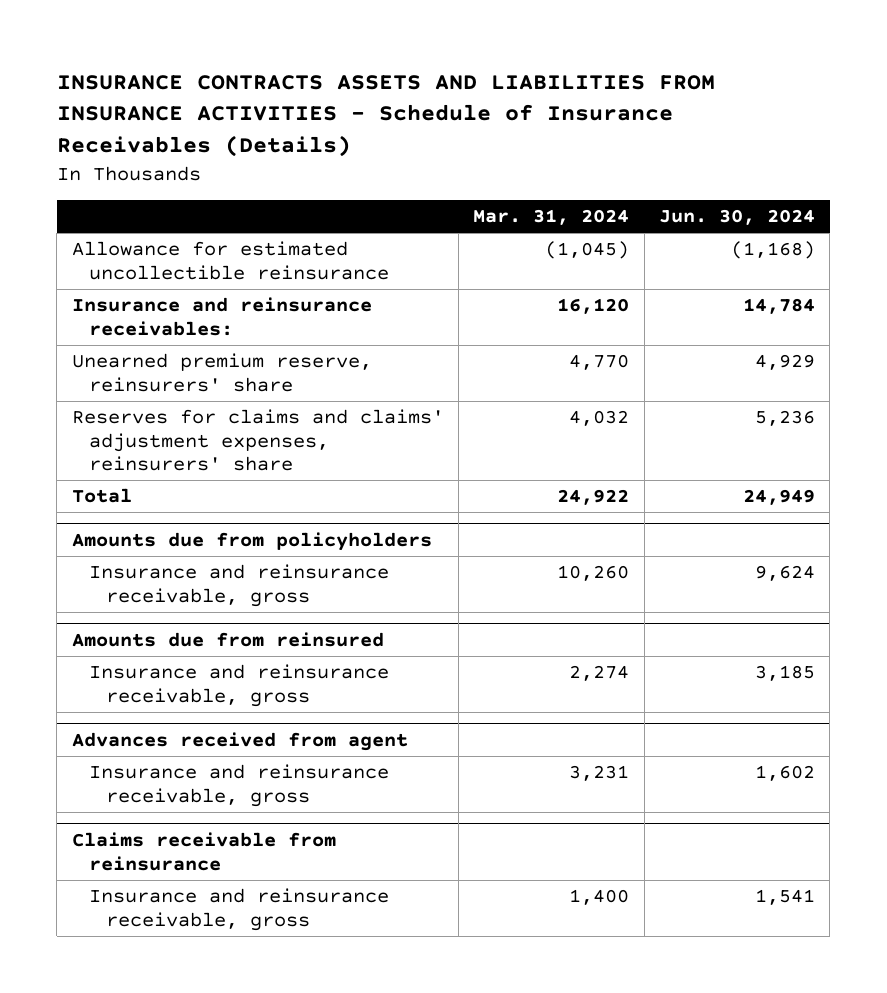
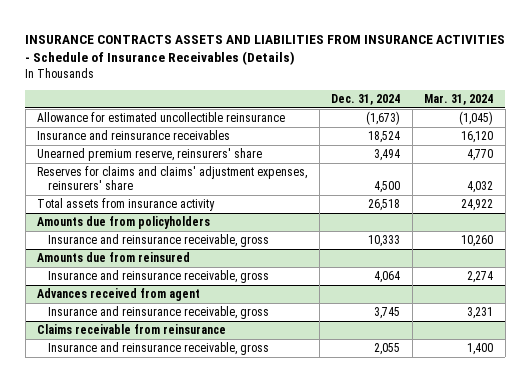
- | Mar. 31, 2024 | Jun. 30, 2024
+ | Dec. 31, 2024 | Mar. 31, 2024
- Insurance and reinsurance receivables: | 16,120 | 14,784
+ Insurance and reinsurance receivables | 18,524 | 16,120
- Total | 24,922 | 24,949
+ Total assets from insurance activity | 26,518 | 24,922

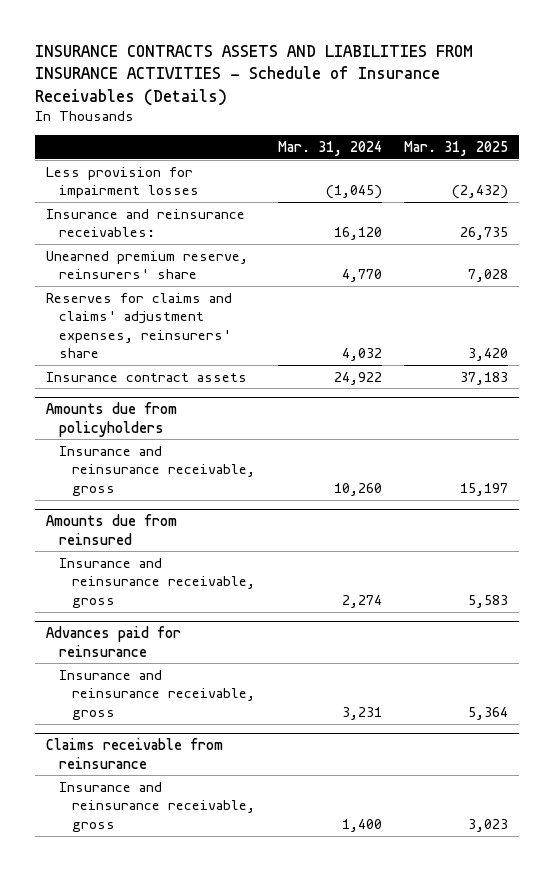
- | Dec. 31, 2024 | Mar. 31, 2024
+ | Mar. 31, 2024 | Mar. 31, 2025
- Allowance for estimated uncollectible reinsurance | (1,673) | (1,045)
- Insurance and reinsurance receivables | 18,524 | 16,120
+ Less provision for impairment losses | (1,045) | (2,432)
+ Insurance and reinsurance receivables: | 16,120 | 26,735
- Total assets from insurance activity | 26,518 | 24,922
+ Insurance contract assets | 24,922 | 37,183
- Advances received from agent
+ Advances paid for reinsurance

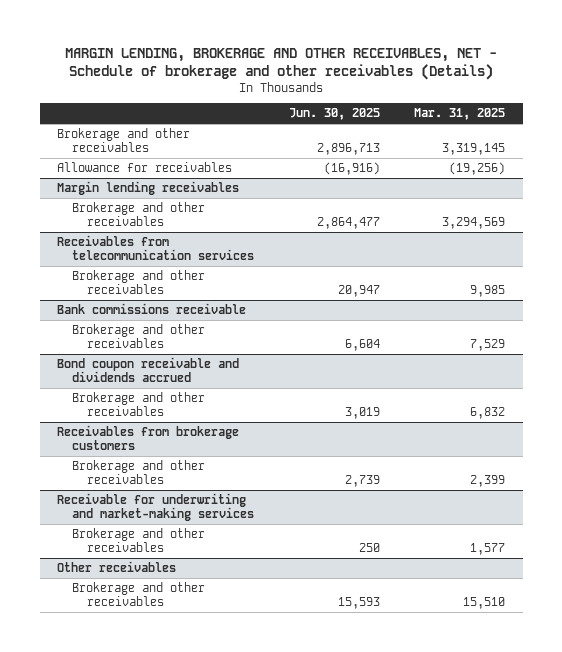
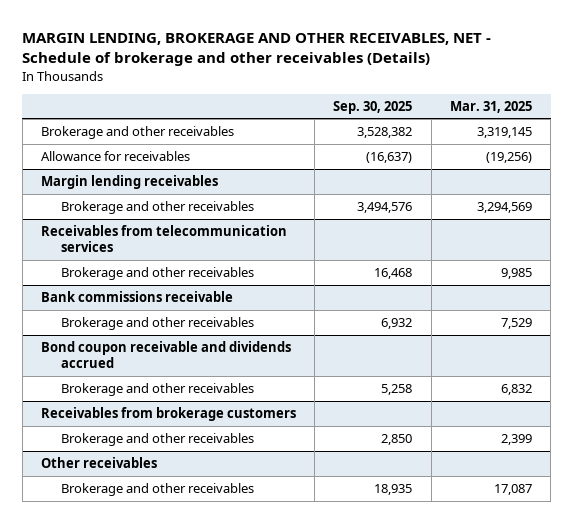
- | Jun. 30, 2025 | Mar. 31, 2025
+ | Sep. 30, 2025 | Mar. 31, 2025
- Receivable for underwriting and market-making services
- Brokerage and other receivables | 250 | 1,577
@ Other receivables
- Brokerage and other receivables | 15,593 | 15,510
+ Brokerage and other receivables | 18,935 | 17,087

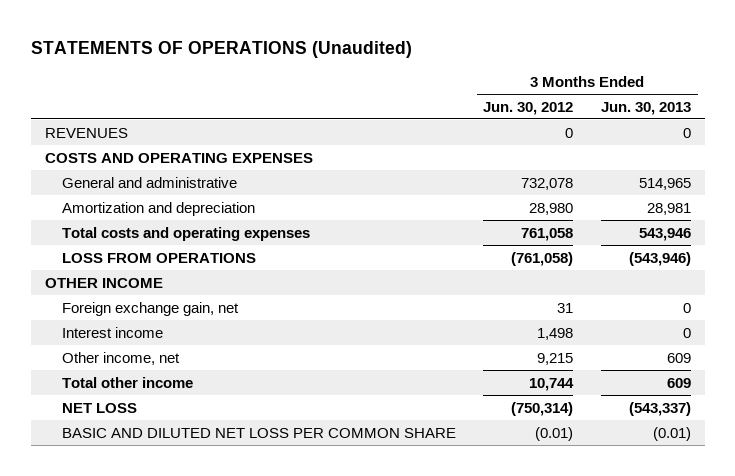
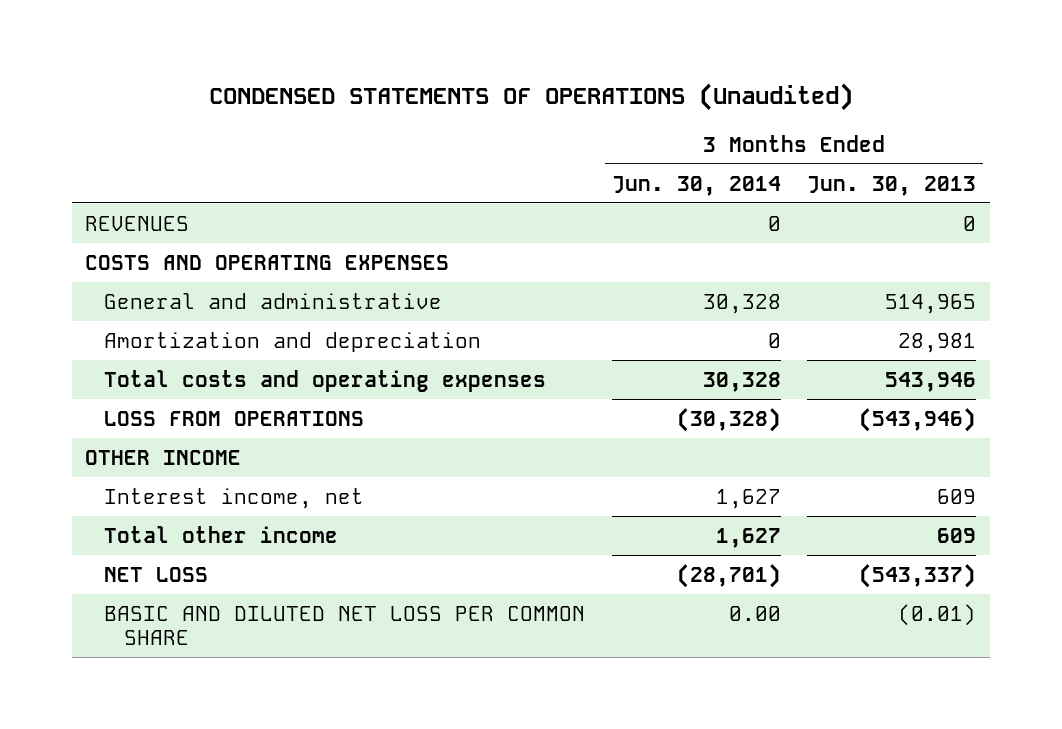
- STATEMENTS OF OPERATIONS (Unaudited)
+ CONDENSED STATEMENTS OF OPERATIONS (Unaudited)
- | 3 Months Ended Jun. 30, 2012 | 3 Months Ended Jun. 30, 2013
+ | 3 Months Ended Jun. 30, 2014 | 3 Months Ended Jun. 30, 2013
- Foreign exchange gain, net | 31 | 0
- Interest income | 1,498 | 0
- Other income, net | 9,215 | 609
+ Interest income, net | 1,627 | 609

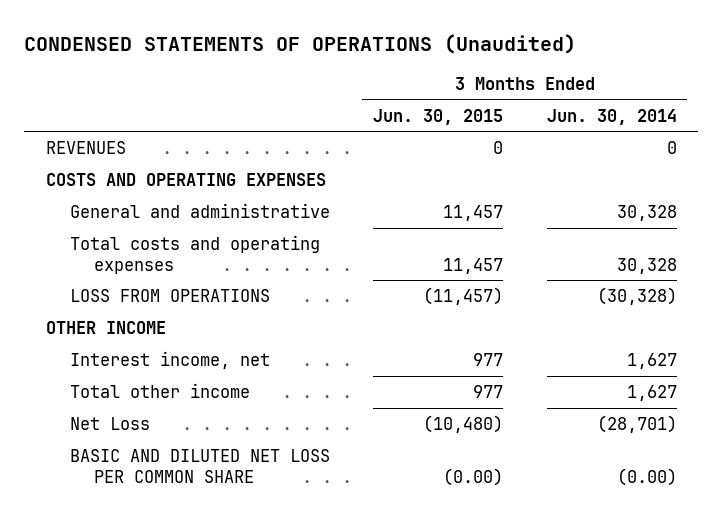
- | 3 Months Ended Jun. 30, 2014 | 3 Months Ended Jun. 30, 2013
+ | 3 Months Ended Jun. 30, 2015 | 3 Months Ended Jun. 30, 2014
- Amortization and depreciation | 0 | 28,981
- NET LOSS | (28,701) | (543,337)
- BASIC AND DILUTED NET LOSS PER COMMON SHARE | 0.00 | (0.01)
+ Net Loss | (10,480) | (28,701)
+ BASIC AND DILUTED NET LOSS PER COMMON SHARE | (0.00) | (0.00)

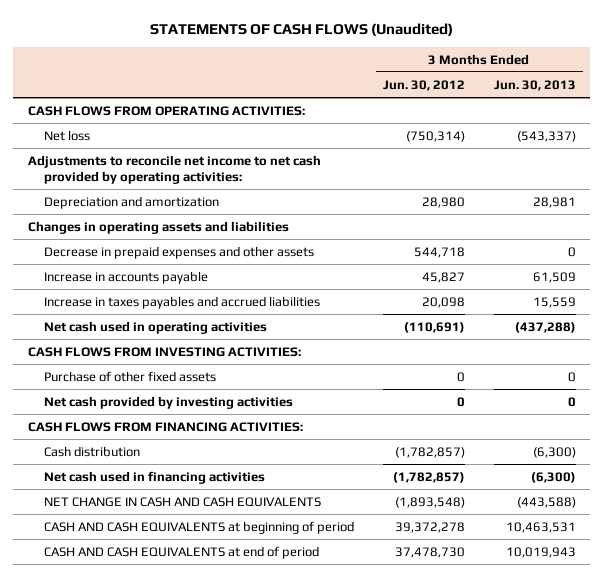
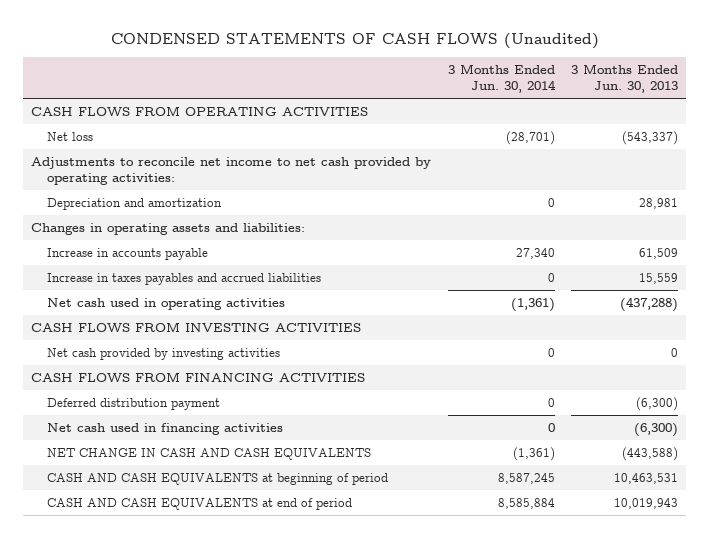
- STATEMENTS OF CASH FLOWS (Unaudited)
+ CONDENSED STATEMENTS OF CASH FLOWS (Unaudited)
- | 3 Months Ended Jun. 30, 2012 | 3 Months Ended Jun. 30, 2013
+ | 3 Months Ended Jun. 30, 2014 | 3 Months Ended Jun. 30, 2013
- CASH FLOWS FROM OPERATING ACTIVITIES:
+ CASH FLOWS FROM OPERATING ACTIVITIES
- Changes in operating assets and liabilities
- Decrease in prepaid expenses and other assets | 544,718 | 0
+ Changes in operating assets and liabilities:
- CASH FLOWS FROM INVESTING ACTIVITIES:
- Purchase of other fixed assets | 0 | 0
+ CASH FLOWS FROM INVESTING ACTIVITIES
- CASH FLOWS FROM FINANCING ACTIVITIES:
- Cash distribution | (1,782,857) | (6,300)
+ CASH FLOWS FROM FINANCING ACTIVITIES
+ Deferred distribution payment | 0 | (6,300)

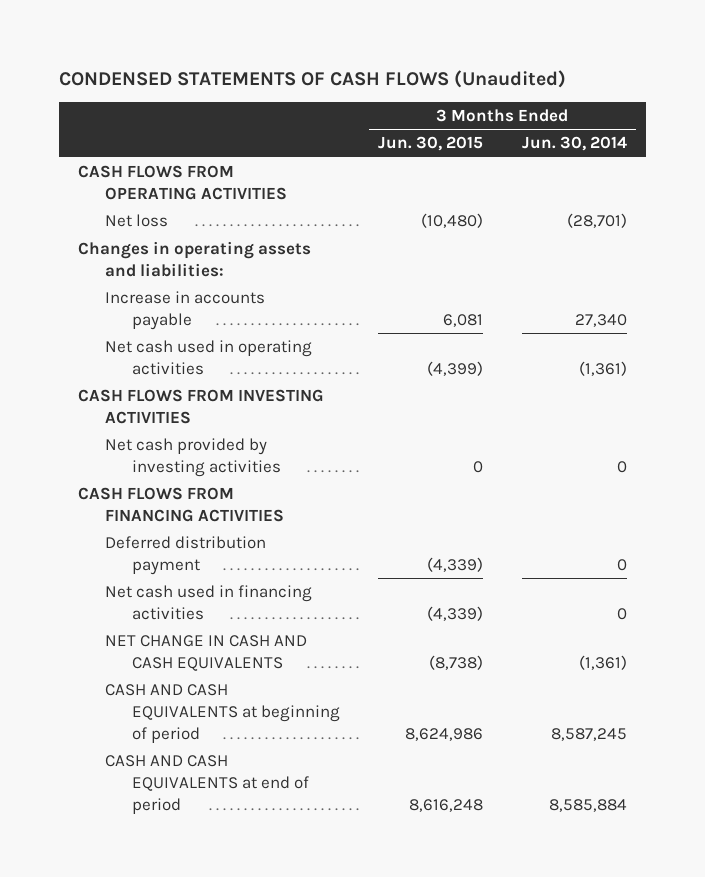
- | 3 Months Ended Jun. 30, 2014 | 3 Months Ended Jun. 30, 2013
+ | 3 Months Ended Jun. 30, 2015 | 3 Months Ended Jun. 30, 2014
- Adjustments to reconcile net income to net cash provided by operating activities:
- Depreciation and amortization | 0 | 28,981
- Increase in taxes payables and accrued liabilities | 0 | 15,559

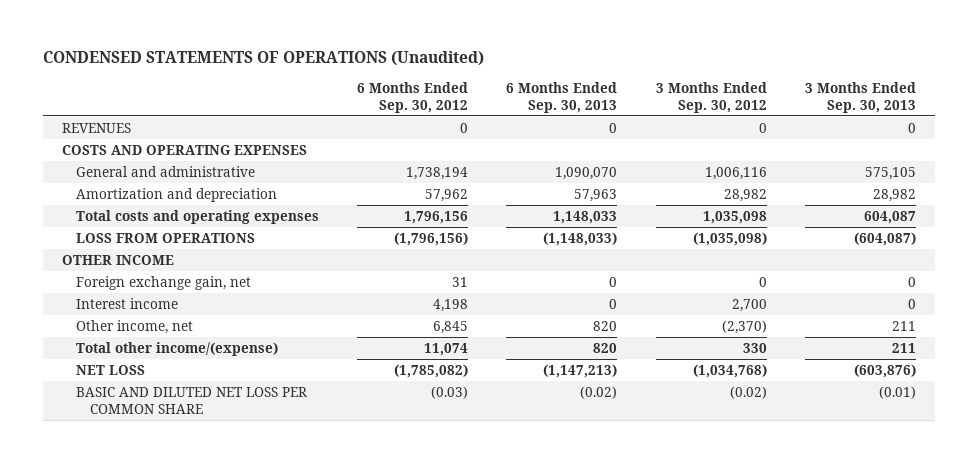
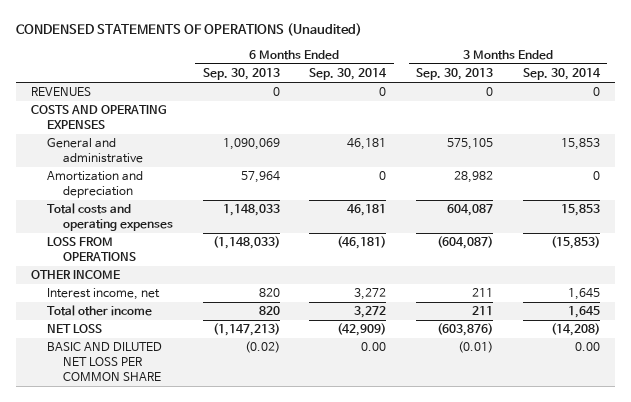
- | 6 Months Ended Sep. 30, 2012 | 6 Months Ended Sep. 30, 2013 | 3 Months Ended Sep. 30, 2012 | 3 Months Ended Sep. 30, 2013
+ | 6 Months Ended Sep. 30, 2013 | 6 Months Ended Sep. 30, 2014 | 3 Months Ended Sep. 30, 2013 | 3 Months Ended Sep. 30, 2014
- General and administrative | 1,738,194 | 1,090,070 | 1,006,116 | 575,105
- Amortization and depreciation | 57,962 | 57,963 | 28,982 | 28,982
+ General and administrative | 1,090,069 | 46,181 | 575,105 | 15,853
+ Amortization and depreciation | 57,964 | 0 | 28,982 | 0
- Foreign exchange gain, net | 31 | 0 | 0 | 0
- Interest income | 4,198 | 0 | 2,700 | 0
- Other income, net | 6,845 | 820 | (2,370) | 211
- Total other income/(expense) | 11,074 | 820 | 330 | 211
+ Interest income, net | 820 | 3,272 | 211 | 1,645
+ Total other income | 820 | 3,272 | 211 | 1,645

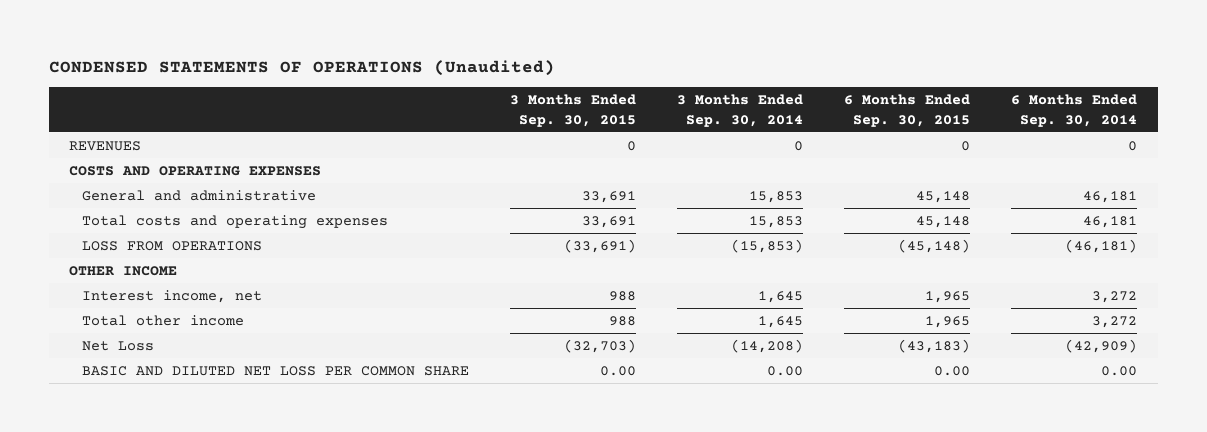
- | 6 Months Ended Sep. 30, 2013 | 6 Months Ended Sep. 30, 2014 | 3 Months Ended Sep. 30, 2013 | 3 Months Ended Sep. 30, 2014
+ | 3 Months Ended Sep. 30, 2015 | 3 Months Ended Sep. 30, 2014 | 6 Months Ended Sep. 30, 2015 | 6 Months Ended Sep. 30, 2014
- Amortization and depreciation | 57,964 | 0 | 28,982 | 0
- NET LOSS | (1,147,213) | (42,909) | (603,876) | (14,208)
+ Net Loss | (32,703) | (14,208) | (43,183) | (42,909)

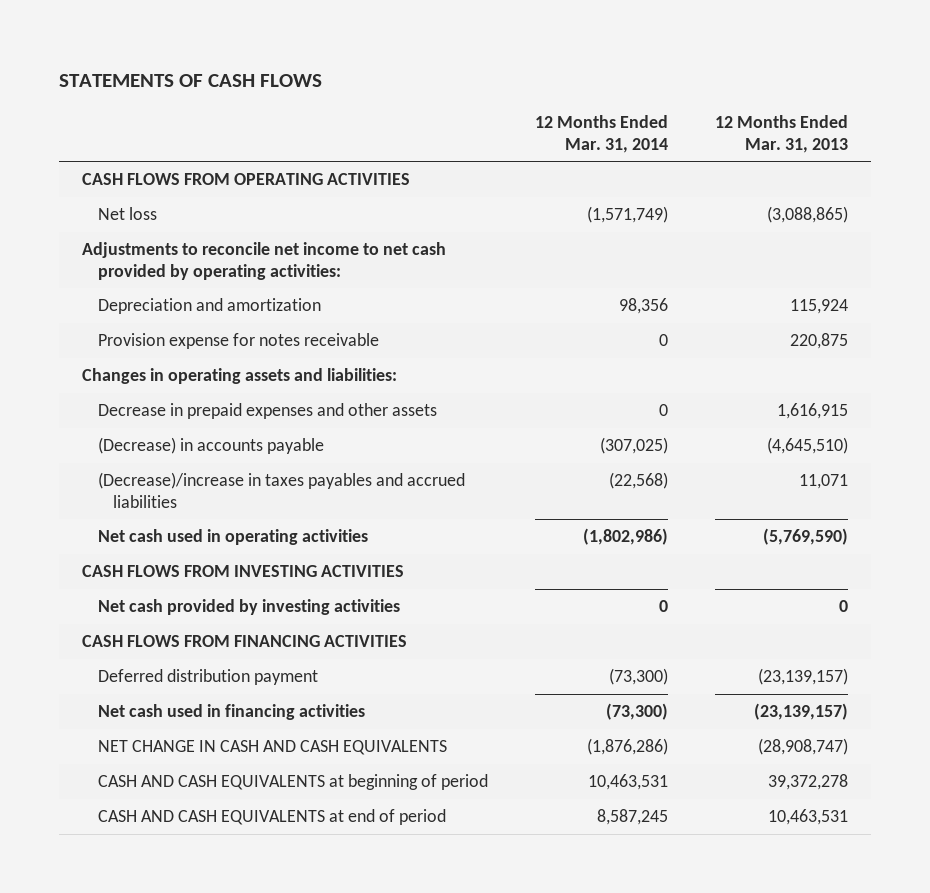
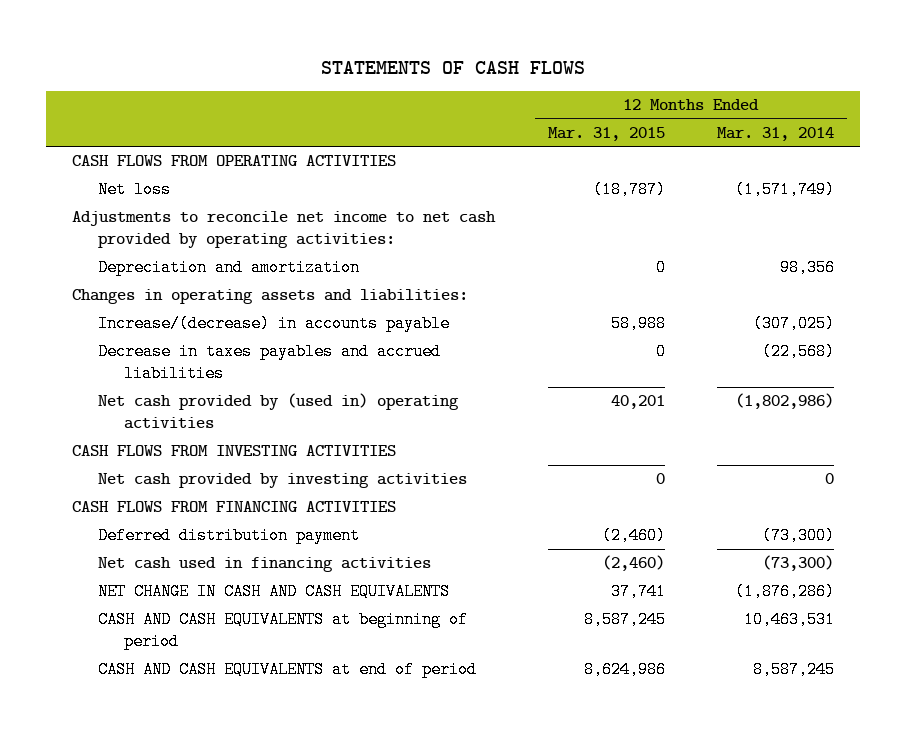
- | 12 Months Ended Mar. 31, 2014 | 12 Months Ended Mar. 31, 2013
+ | 12 Months Ended Mar. 31, 2015 | 12 Months Ended Mar. 31, 2014
- Provision expense for notes receivable | 0 | 220,875
- Decrease in prepaid expenses and other assets | 0 | 1,616,915
- (Decrease) in accounts payable | (307,025) | (4,645,510)
- (Decrease)/increase in taxes payables and accrued liabilities | (22,568) | 11,071
- Net cash used in operating activities | (1,802,986) | (5,769,590)
+ Increase/(decrease) in accounts payable | 58,988 | (307,025)
+ Decrease in taxes payables and accrued liabilities | 0 | (22,568)
+ Net cash provided by (used in) operating activities | 40,201 | (1,802,986)

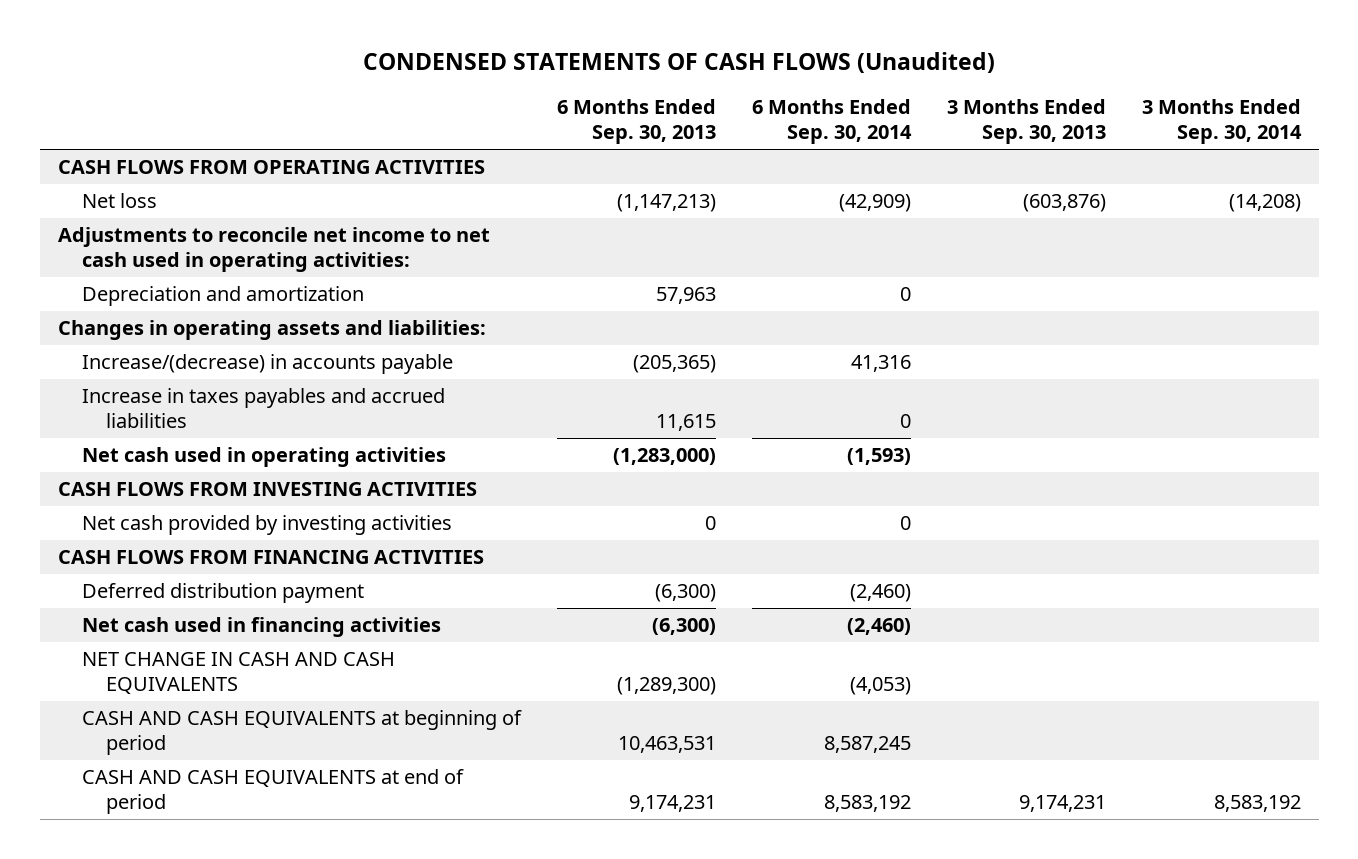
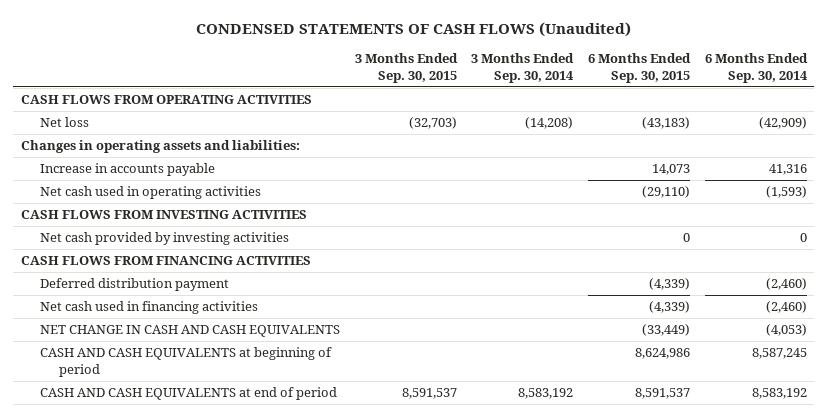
- | 6 Months Ended Sep. 30, 2013 | 6 Months Ended Sep. 30, 2014 | 3 Months Ended Sep. 30, 2013 | 3 Months Ended Sep. 30, 2014
+ | 3 Months Ended Sep. 30, 2015 | 3 Months Ended Sep. 30, 2014 | 6 Months Ended Sep. 30, 2015 | 6 Months Ended Sep. 30, 2014
- Adjustments to reconcile net income to net cash used in operating activities:
- Depreciation and amortization | 57,963 | 0 | |
- Increase/(decrease) in accounts payable | (205,365) | 41,316 | |
- Increase in taxes payables and accrued liabilities | 11,615 | 0 | |
+ Increase in accounts payable | | | 14,073 | 41,316

